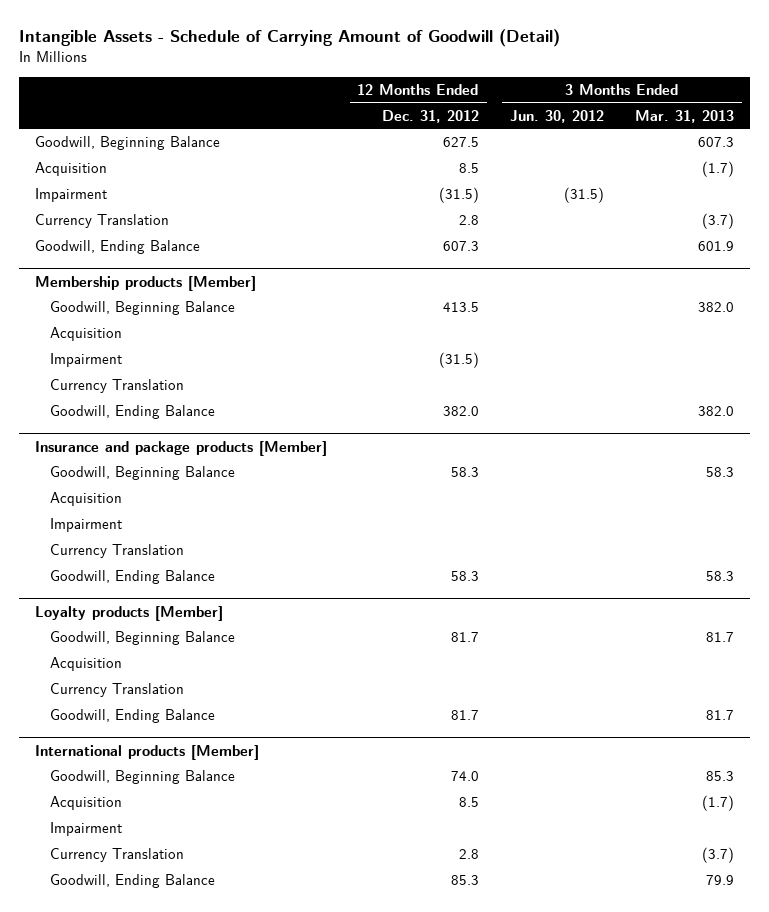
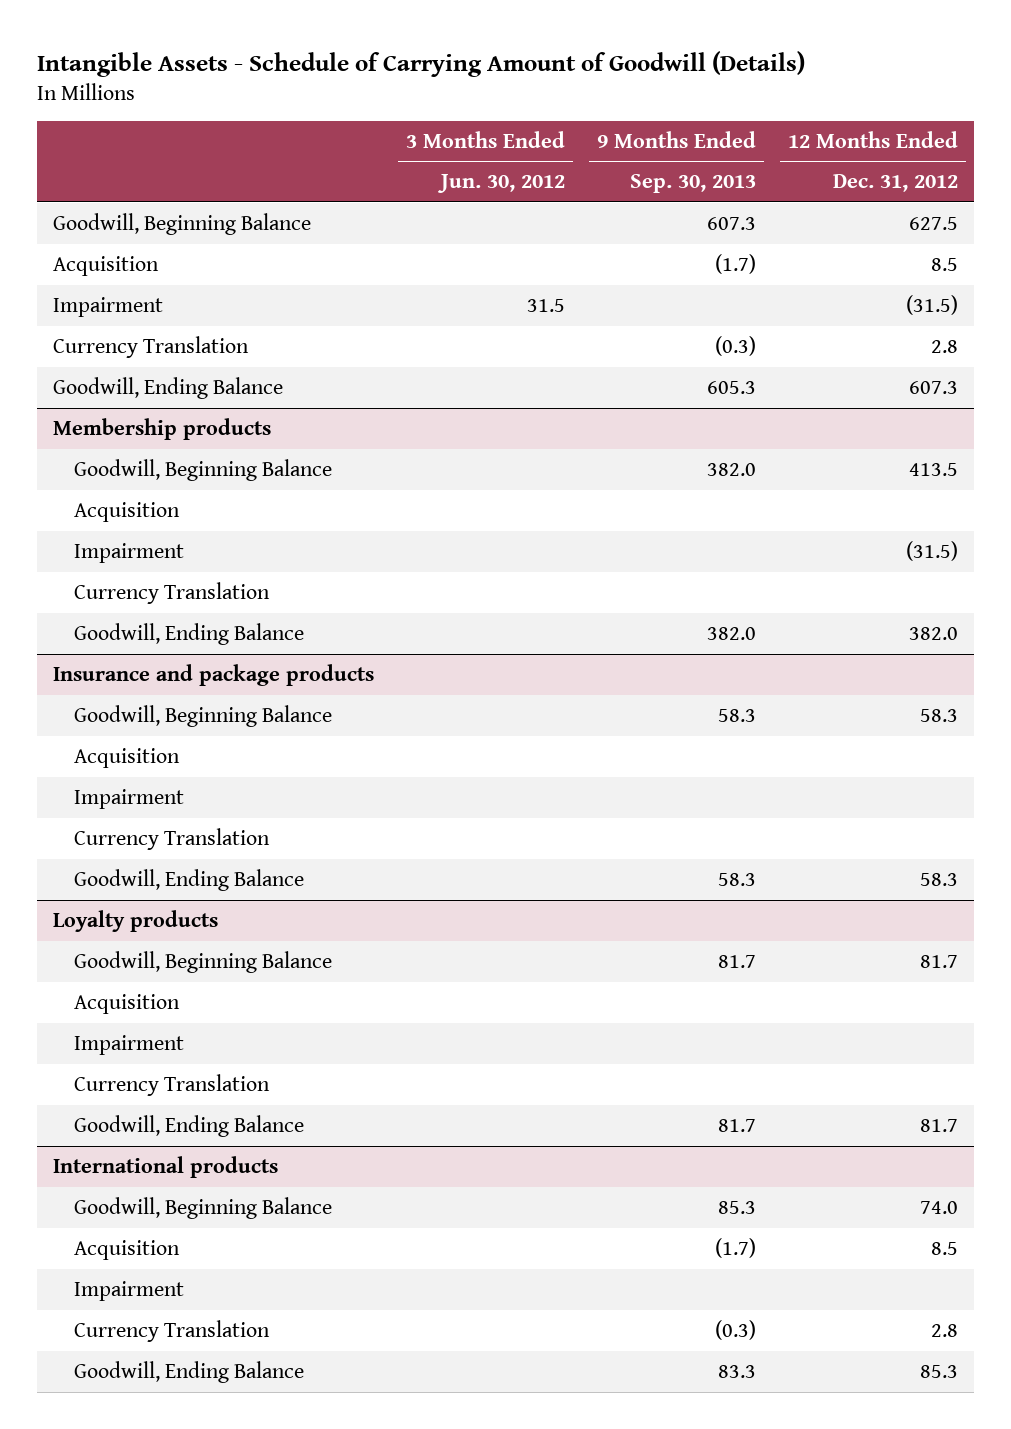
- Intangible Assets - Schedule of Carrying Amount of Goodwill (Detail)
+ Intangible Assets - Schedule of Carrying Amount of Goodwill (Details)
- | 12 Months Ended Dec. 31, 2012 | 3 Months Ended Jun. 30, 2012 | 3 Months Ended Mar. 31, 2013
+ | 3 Months Ended Jun. 30, 2012 | 9 Months Ended Sep. 30, 2013 | 12 Months Ended Dec. 31, 2012
- Impairment | (31.5) | (31.5) |
+ Impairment | 31.5 | | (31.5)
- Membership products [Member]
+ Membership products
- Insurance and package products [Member]
+ Insurance and package products
- Loyalty products [Member]
+ Loyalty products
+ Impairment
- International products [Member]
+ International products

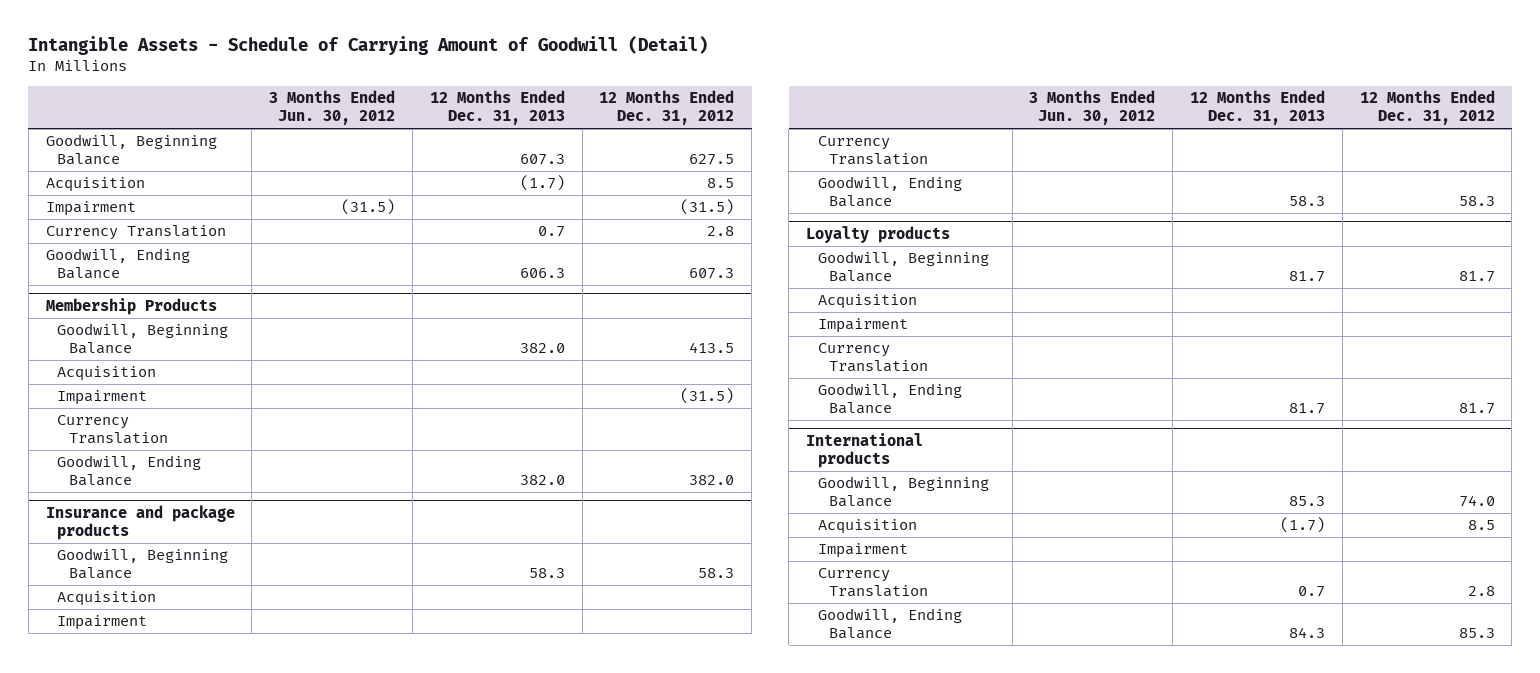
- Intangible Assets - Schedule of Carrying Amount of Goodwill (Details)
+ Intangible Assets - Schedule of Carrying Amount of Goodwill (Detail)
- | 3 Months Ended Jun. 30, 2012 | 9 Months Ended Sep. 30, 2013 | 12 Months Ended Dec. 31, 2012
+ | 3 Months Ended Jun. 30, 2012 | 12 Months Ended Dec. 31, 2013 | 12 Months Ended Dec. 31, 2012
- Impairment | 31.5 | | (31.5)
+ Impairment | (31.5) | | (31.5)
- Membership products
+ Membership Products

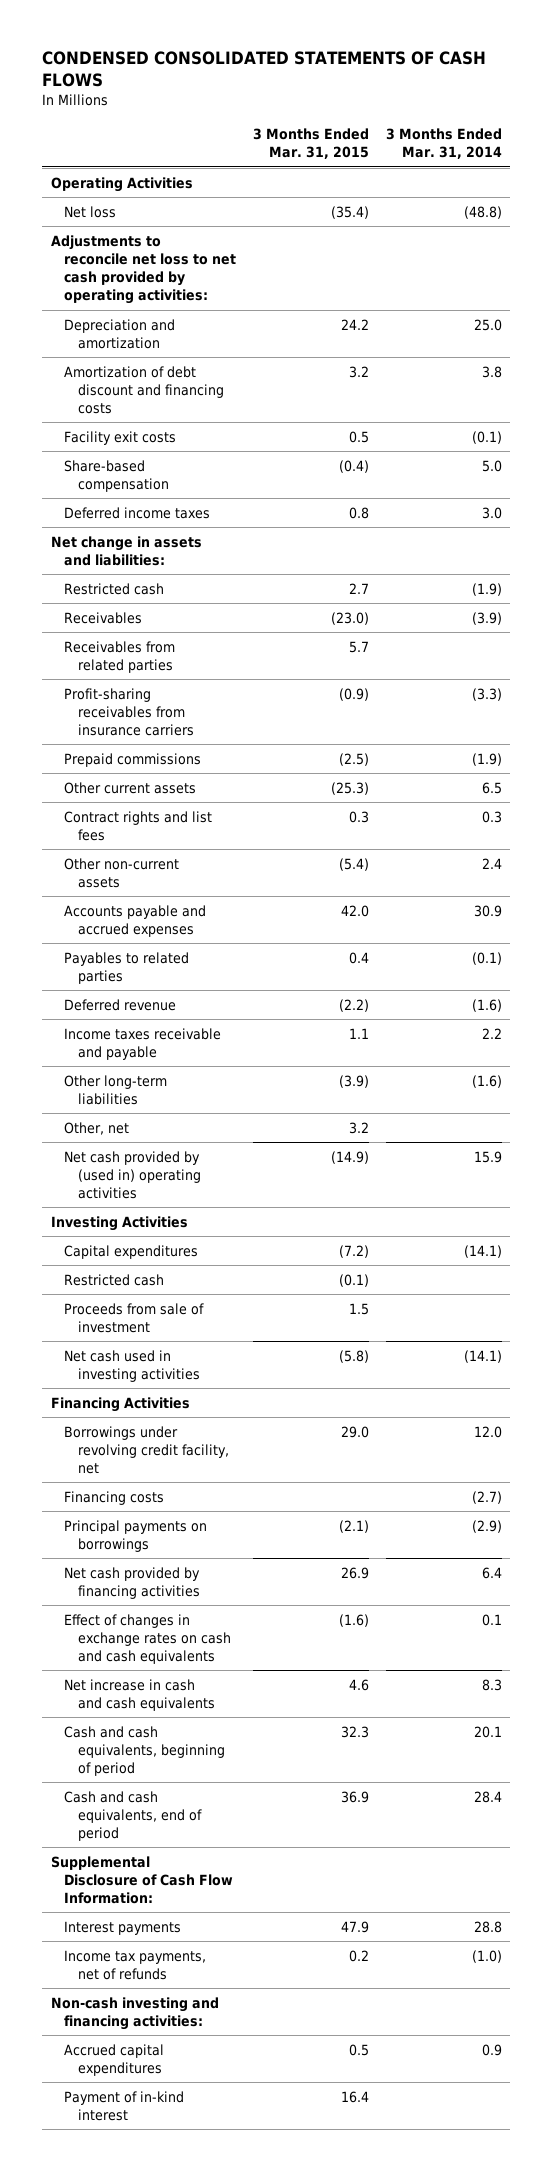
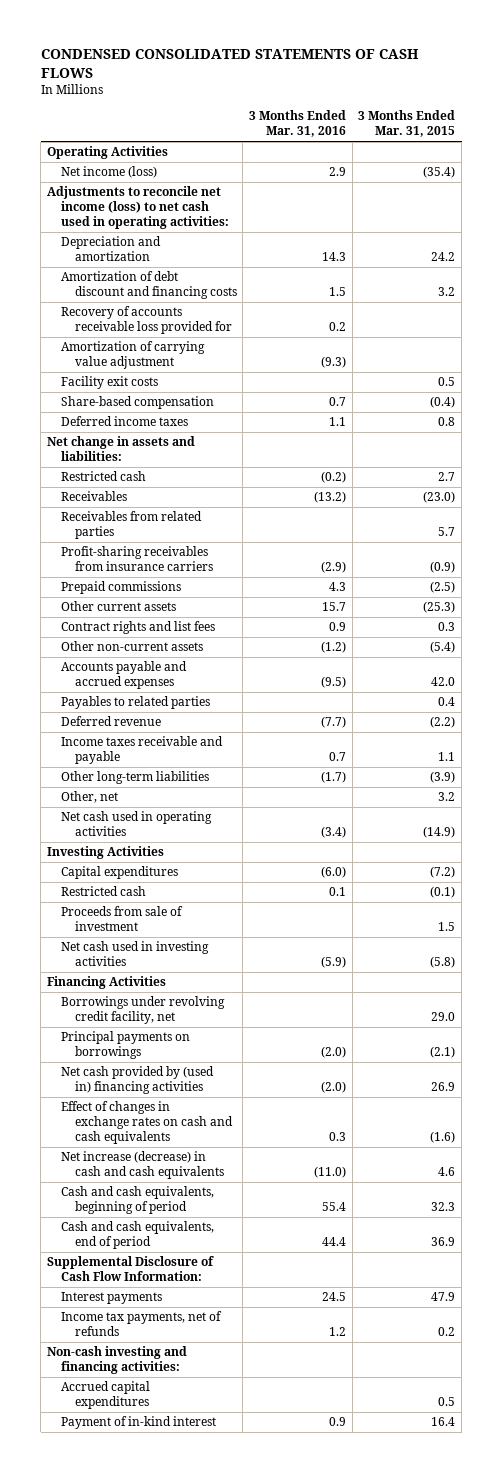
- | 3 Months Ended Mar. 31, 2015 | 3 Months Ended Mar. 31, 2014
+ | 3 Months Ended Mar. 31, 2016 | 3 Months Ended Mar. 31, 2015
- Net loss | (35.4) | (48.8)
- Adjustments to reconcile net loss to net cash provided by operating activities:
+ Net income (loss) | 2.9 | (35.4)
+ Adjustments to reconcile net income (loss) to net cash used in operating activities:
+ Recovery of accounts receivable loss provided for | 0.2 |
+ Amortization of carrying value adjustment | (9.3) |
- Net cash provided by (used in) operating activities | (14.9) | 15.9
+ Net cash used in operating activities | (3.4) | (14.9)
- Financing costs | | (2.7)
- Net cash provided by financing activities | 26.9 | 6.4
+ Net cash provided by (used in) financing activities | (2.0) | 26.9
- Net increase in cash and cash equivalents | 4.6 | 8.3
+ Net increase (decrease) in cash and cash equivalents | (11.0) | 4.6

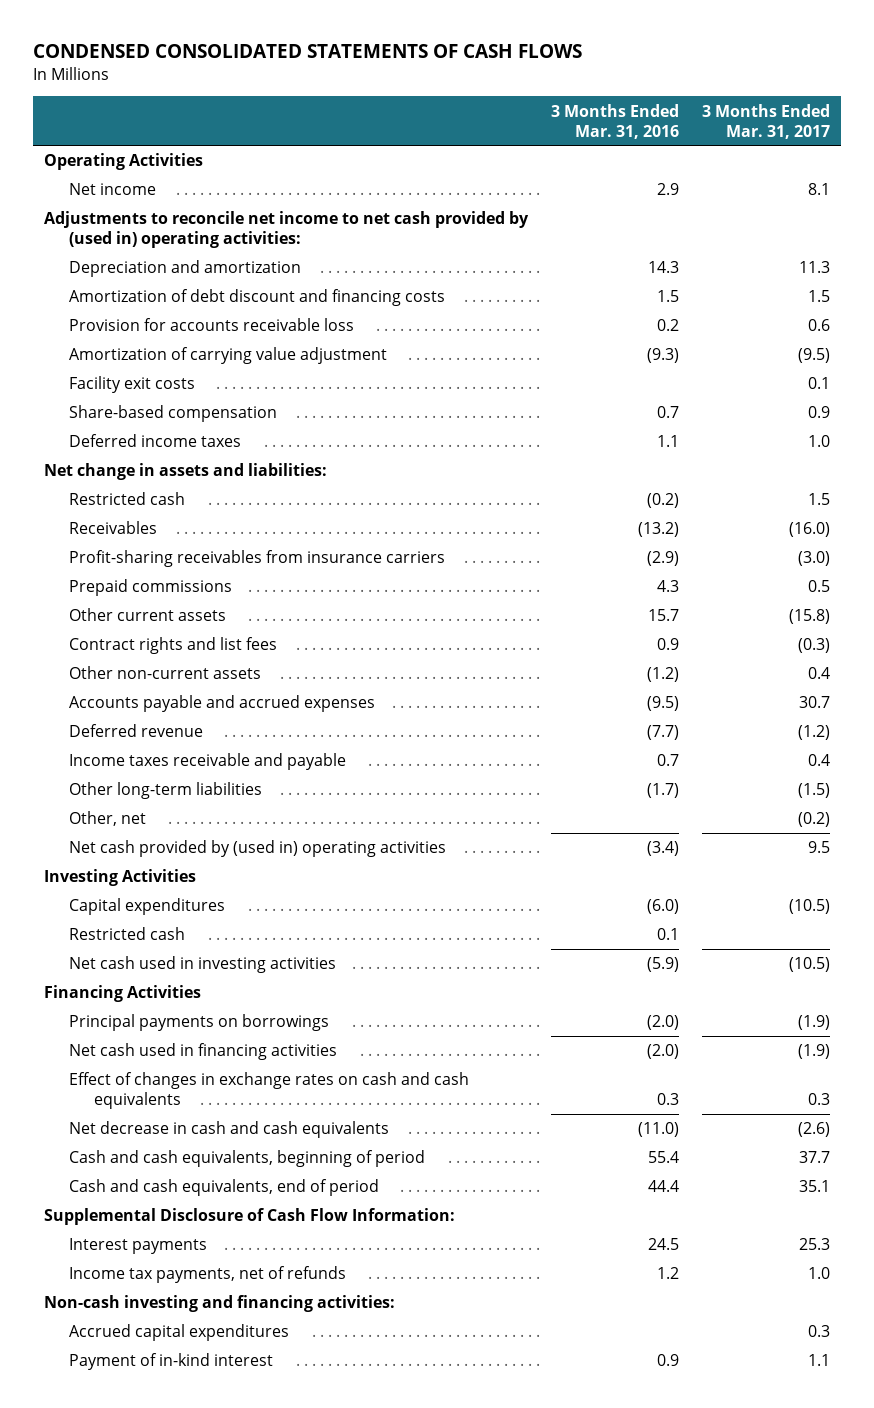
- | 3 Months Ended Mar. 31, 2016 | 3 Months Ended Mar. 31, 2015
+ | 3 Months Ended Mar. 31, 2016 | 3 Months Ended Mar. 31, 2017
- Net income (loss) | 2.9 | (35.4)
- Adjustments to reconcile net income (loss) to net cash used in operating activities:
+ Net income | 2.9 | 8.1
+ Adjustments to reconcile net income to net cash provided by (used in) operating activities:
- Recovery of accounts receivable loss provided for | 0.2 |
+ Provision for accounts receivable loss | 0.2 | 0.6
- Receivables from related parties | | 5.7
- Payables to related parties | | 0.4
- Net cash used in operating activities | (3.4) | (14.9)
+ Net cash provided by (used in) operating activities | (3.4) | 9.5
- Proceeds from sale of investment | | 1.5
- Borrowings under revolving credit facility, net | | 29.0
- Net cash provided by (used in) financing activities | (2.0) | 26.9
+ Net cash used in financing activities | (2.0) | (1.9)
- Net increase (decrease) in cash and cash equivalents | (11.0) | 4.6
+ Net decrease in cash and cash equivalents | (11.0) | (2.6)

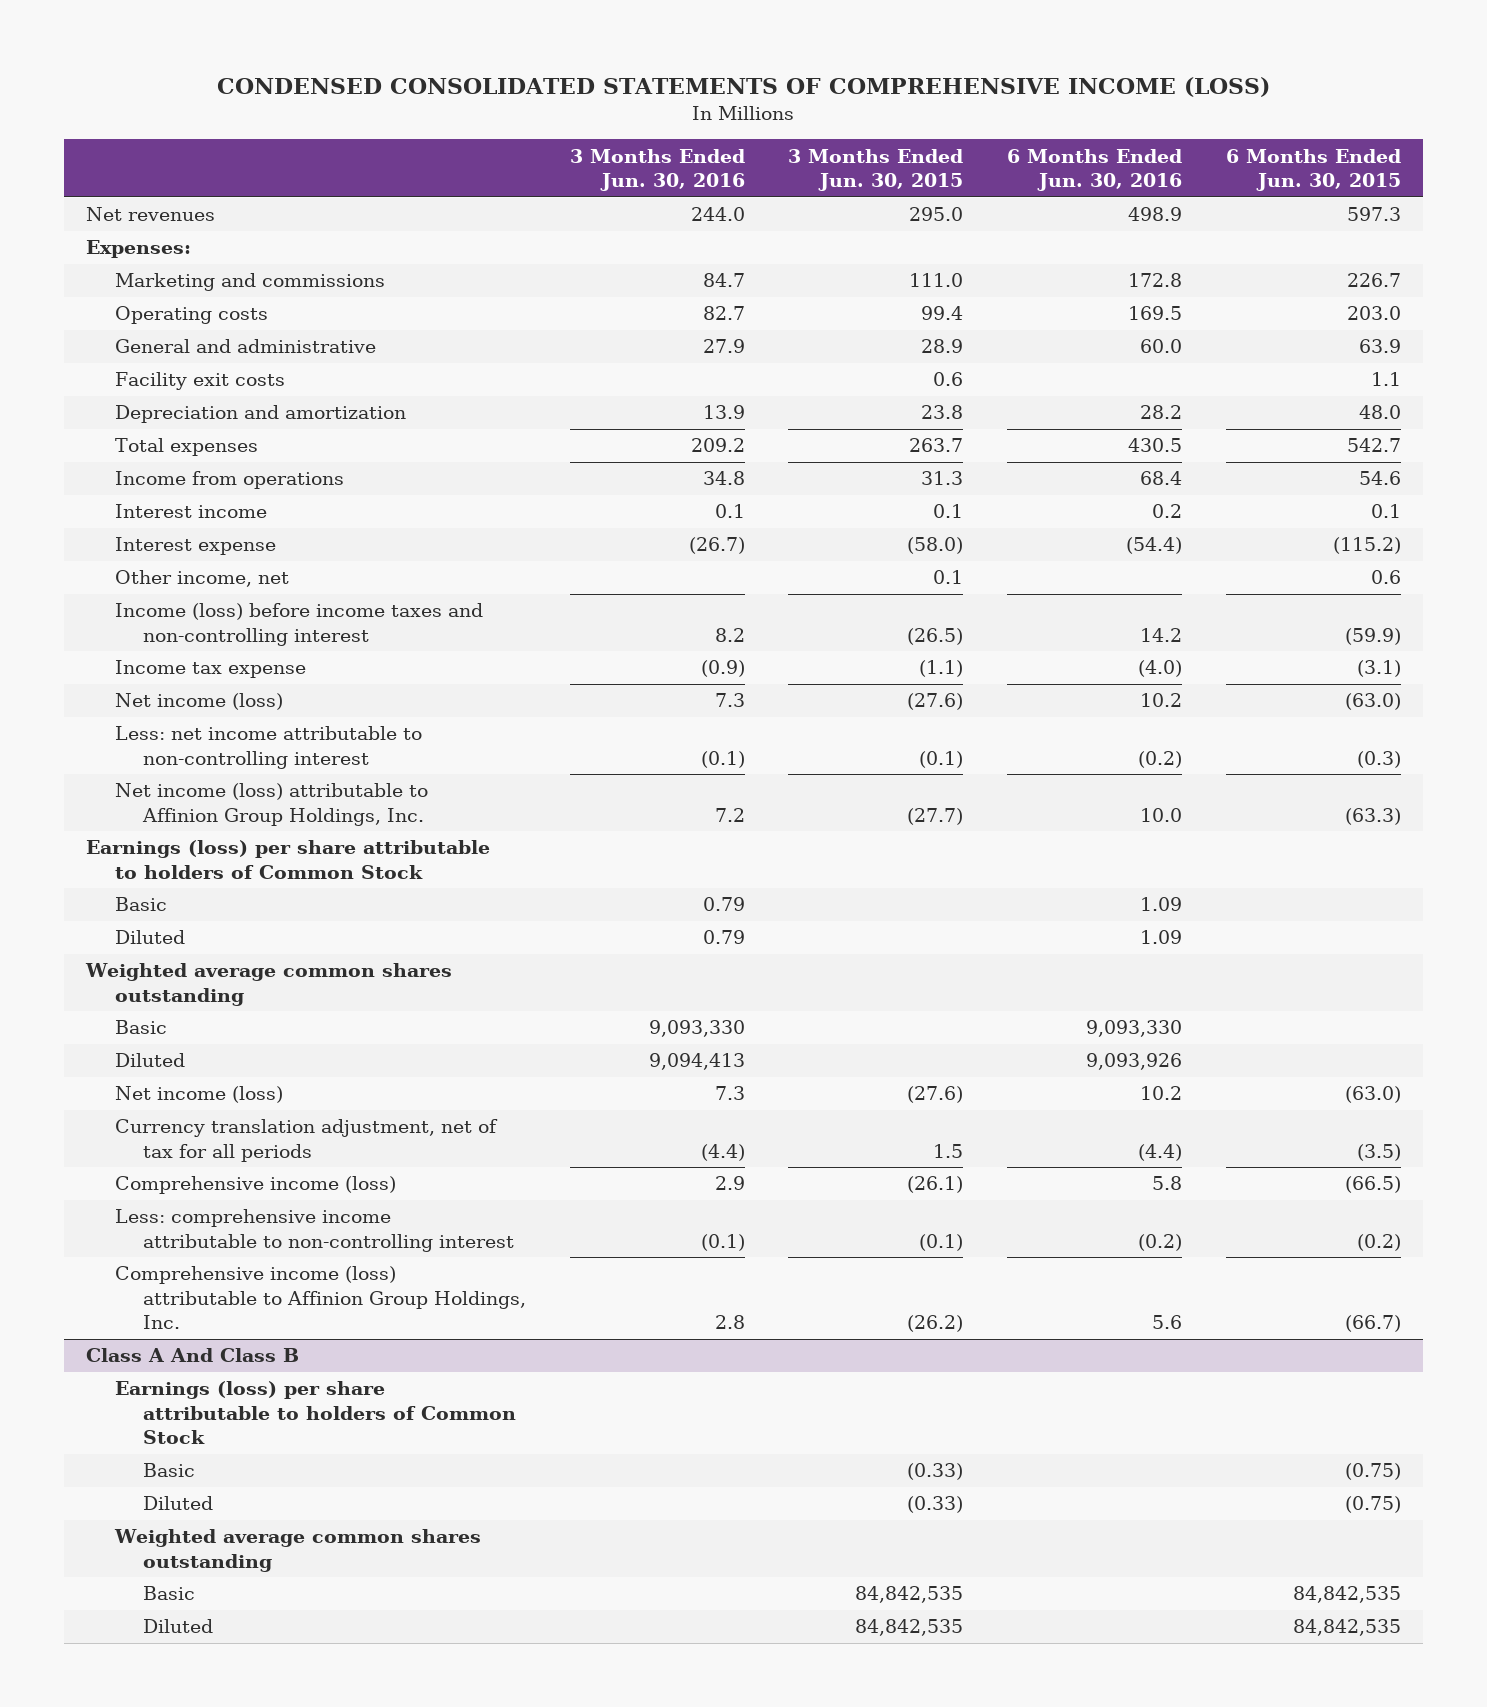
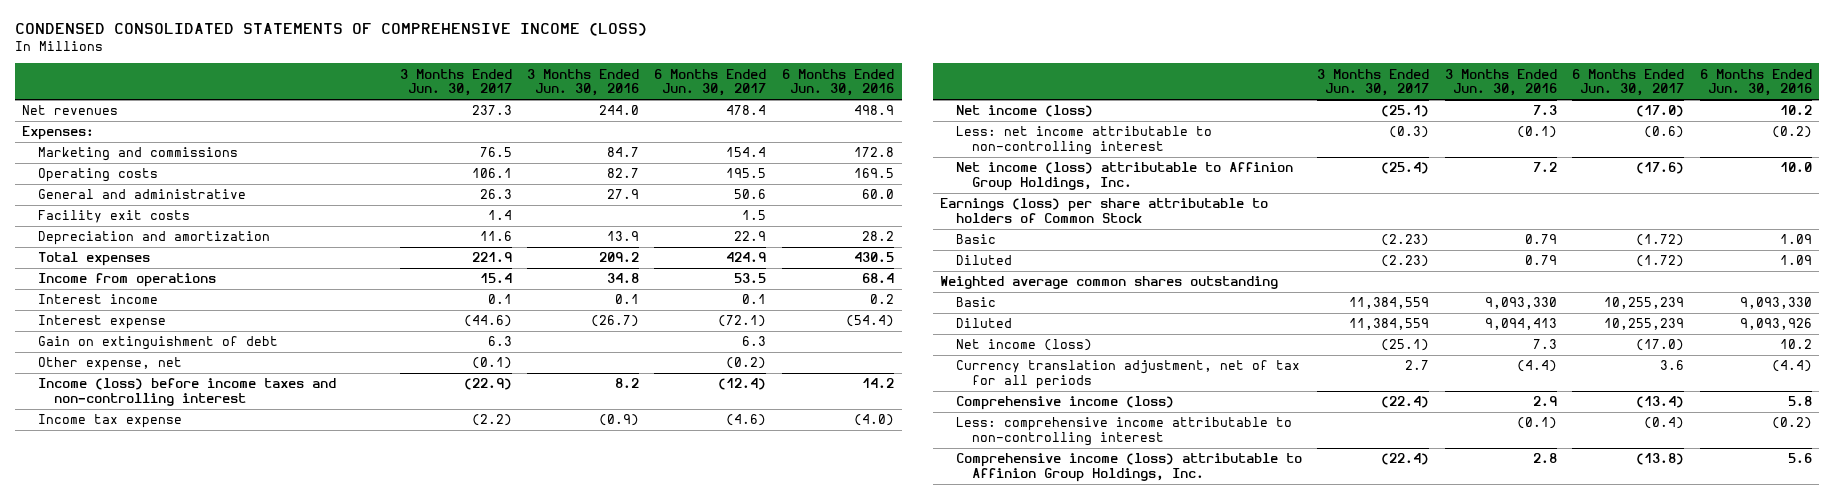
- | 3 Months Ended Jun. 30, 2016 | 3 Months Ended Jun. 30, 2015 | 6 Months Ended Jun. 30, 2016 | 6 Months Ended Jun. 30, 2015
+ | 3 Months Ended Jun. 30, 2017 | 3 Months Ended Jun. 30, 2016 | 6 Months Ended Jun. 30, 2017 | 6 Months Ended Jun. 30, 2016
- Other income, net | | 0.1 | | 0.6
+ Gain on extinguishment of debt | 6.3 | | 6.3 |
+ Other expense, net | (0.1) | | (0.2) |
- Class A And Class B
- Earnings (loss) per share attributable to holders of Common Stock
- Basic | | (0.33) | | (0.75)
- Diluted | | (0.33) | | (0.75)
- Weighted average common shares outstanding
- Basic | | 84,842,535 | | 84,842,535
- Diluted | | 84,842,535 | | 84,842,535

